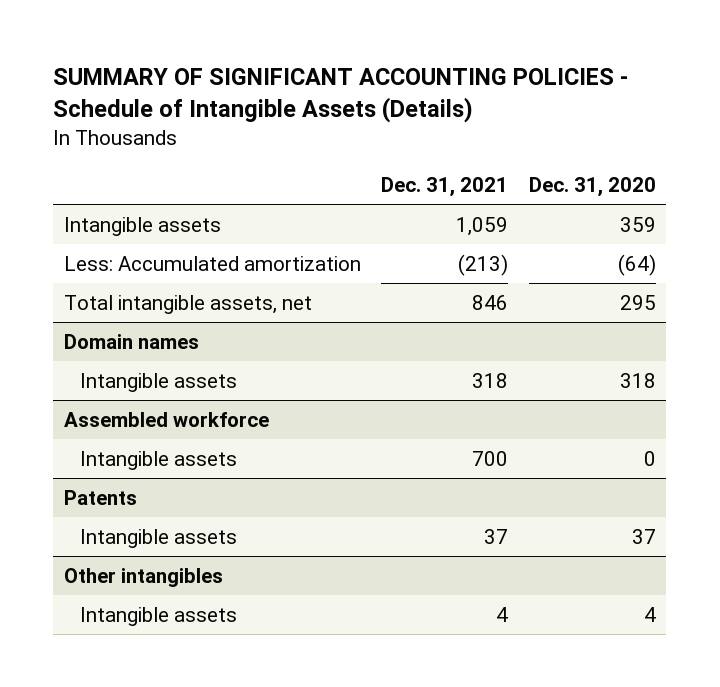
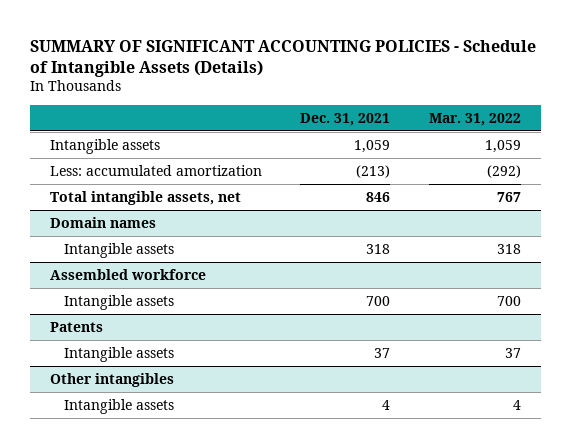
- | Dec. 31, 2021 | Dec. 31, 2020
+ | Dec. 31, 2021 | Mar. 31, 2022
- Less: Accumulated amortization | (213) | (64)
+ Less: accumulated amortization | (213) | (292)

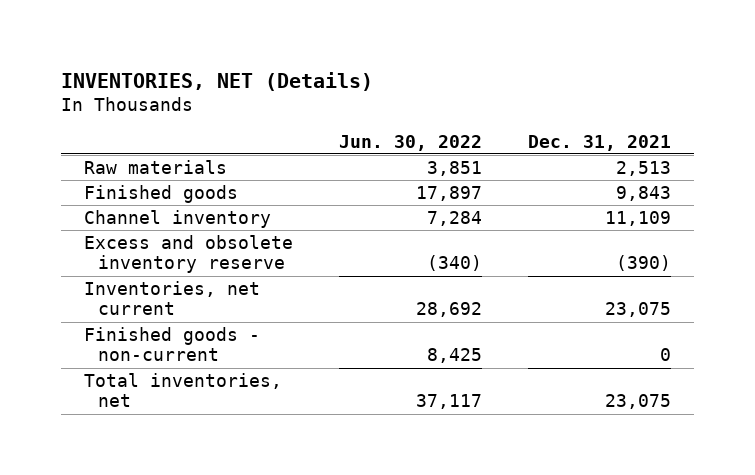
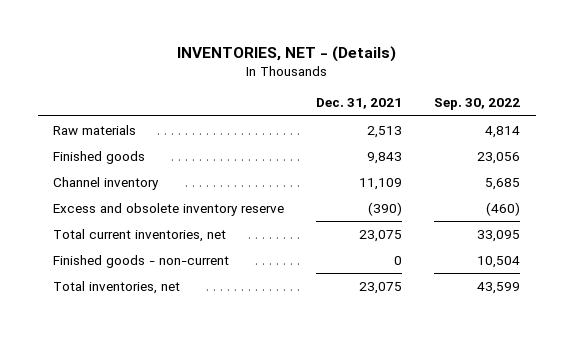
- INVENTORIES, NET (Details)
+ INVENTORIES, NET - (Details)
- | Jun. 30, 2022 | Dec. 31, 2021
+ | Dec. 31, 2021 | Sep. 30, 2022
- Inventories, net current | 28,692 | 23,075
+ Total current inventories, net | 23,075 | 33,095

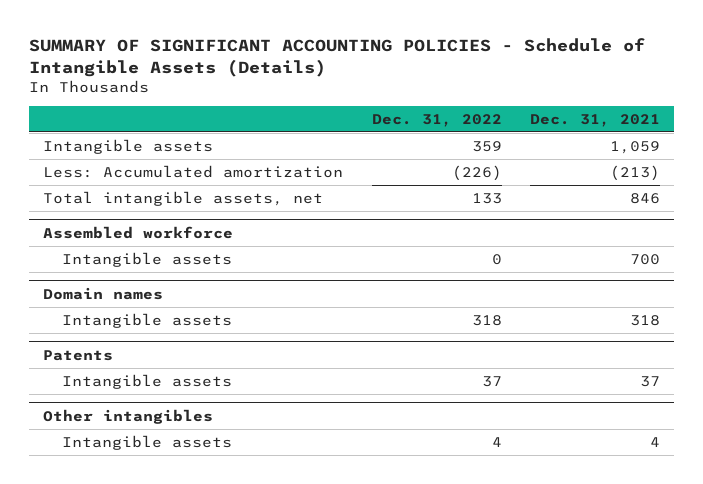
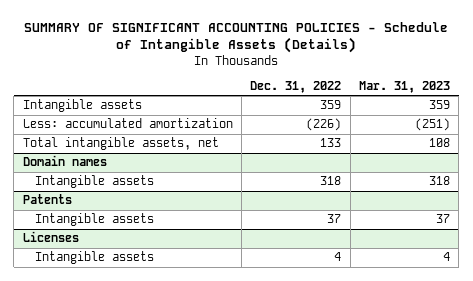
- | Dec. 31, 2022 | Dec. 31, 2021
+ | Dec. 31, 2022 | Mar. 31, 2023
- Less: Accumulated amortization | (226) | (213)
+ Less: accumulated amortization | (226) | (251)
- Assembled workforce
- Intangible assets | 0 | 700
- Other intangibles
+ Licenses

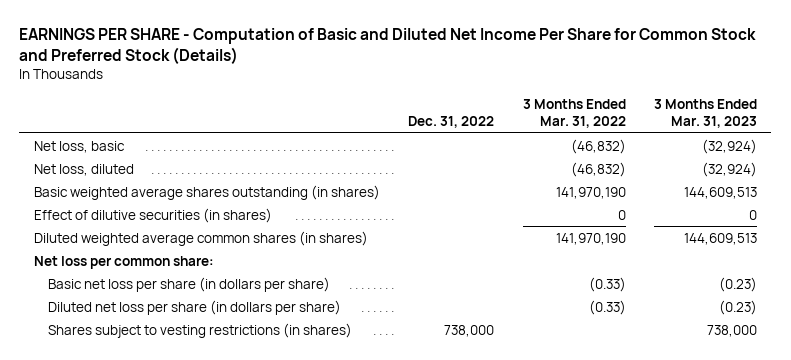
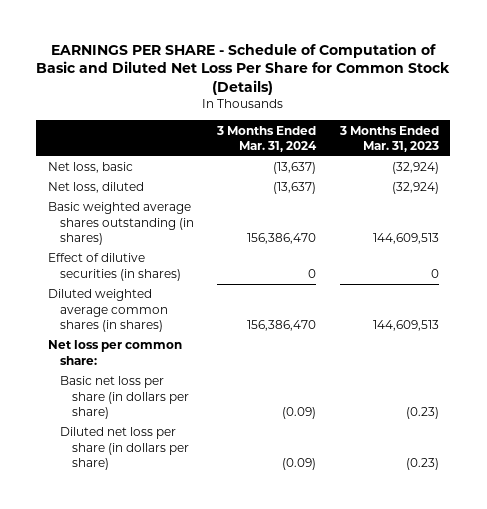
- EARNINGS PER SHARE - Computation of Basic and Diluted Net Income Per Share for Common Stock and Preferred Stock (Details)
+ EARNINGS PER SHARE - Schedule of Computation of Basic and Diluted Net Loss Per Share for Common Stock (Details)
- | Dec. 31, 2022 | 3 Months Ended Mar. 31, 2022 | 3 Months Ended Mar. 31, 2023
+ | 3 Months Ended Mar. 31, 2024 | 3 Months Ended Mar. 31, 2023
- Shares subject to vesting restrictions (in shares) | 738,000 | | 738,000

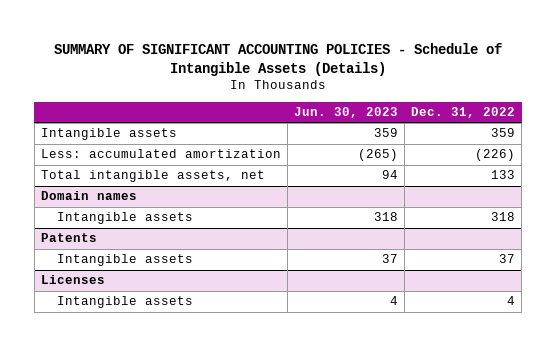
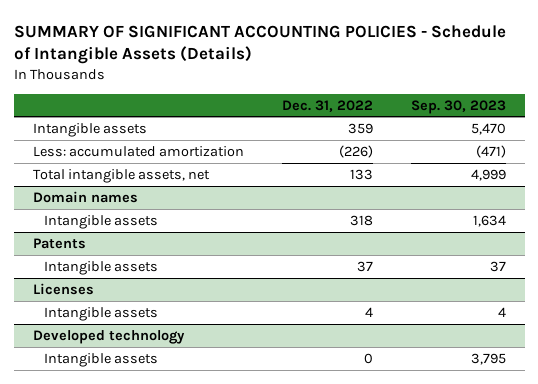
- | Jun. 30, 2023 | Dec. 31, 2022
+ | Dec. 31, 2022 | Sep. 30, 2023
+ Developed technology
+ Intangible assets | 0 | 3,795

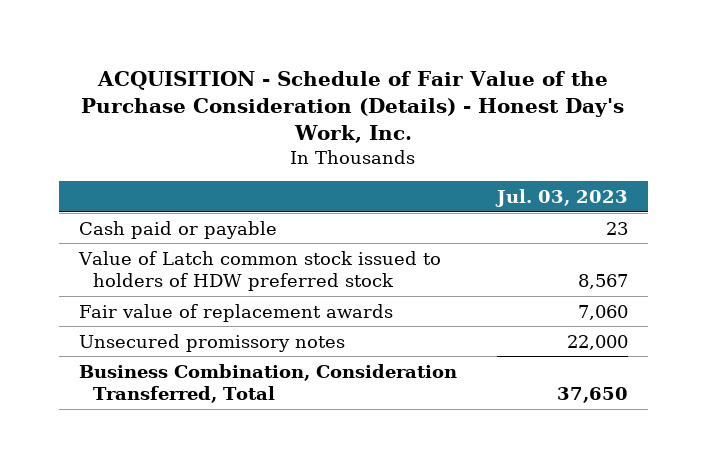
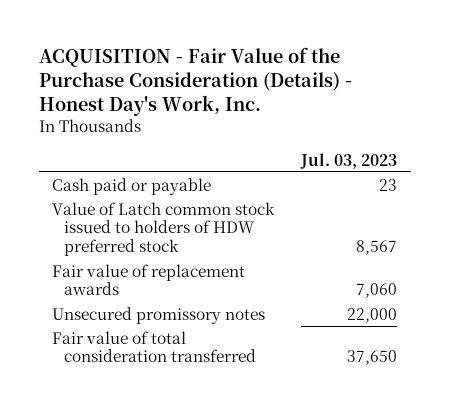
- ACQUISITION - Schedule of Fair Value of the Purchase Consideration (Details) - Honest Day's Work, Inc.
+ ACQUISITION - Fair Value of the Purchase Consideration (Details) - Honest Day's Work, Inc.
- Business Combination, Consideration Transferred, Total | 37,650
+ Fair value of total consideration transferred | 37,650

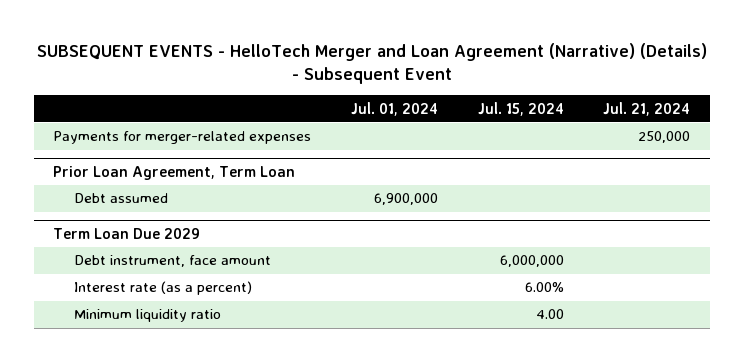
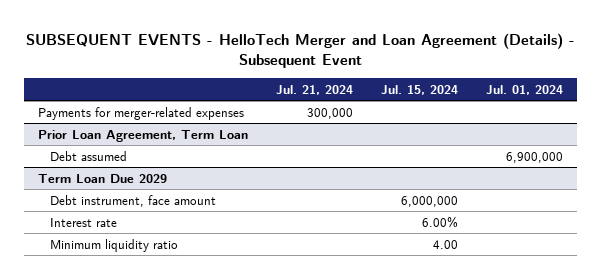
- SUBSEQUENT EVENTS - HelloTech Merger and Loan Agreement (Narrative) (Details) - Subsequent Event
+ SUBSEQUENT EVENTS - HelloTech Merger and Loan Agreement (Details) - Subsequent Event
- | Jul. 01, 2024 | Jul. 15, 2024 | Jul. 21, 2024
+ | Jul. 21, 2024 | Jul. 15, 2024 | Jul. 01, 2024
- Payments for merger-related expenses | | | 250,000
+ Payments for merger-related expenses | 300,000 | |
@ Term Loan Due 2029
- Interest rate (as a percent) | | 6.00% |
+ Interest rate | | 6.00% |

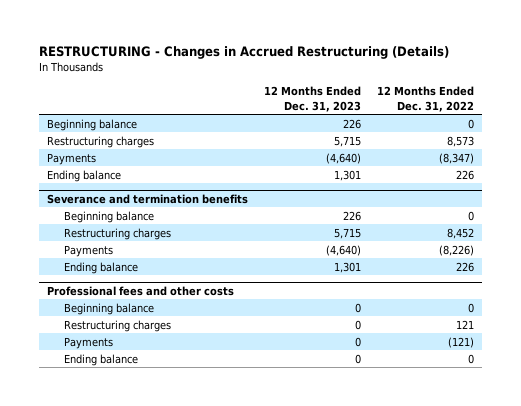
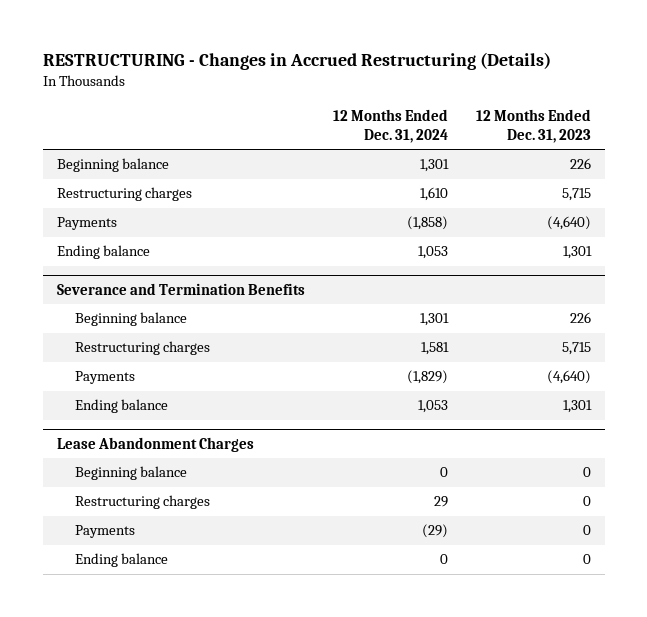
- | 12 Months Ended Dec. 31, 2023 | 12 Months Ended Dec. 31, 2022
+ | 12 Months Ended Dec. 31, 2024 | 12 Months Ended Dec. 31, 2023
- Severance and termination benefits
+ Severance and Termination Benefits
- Professional fees and other costs
+ Lease Abandonment Charges

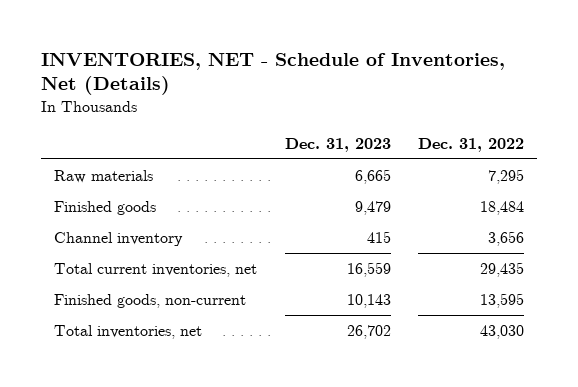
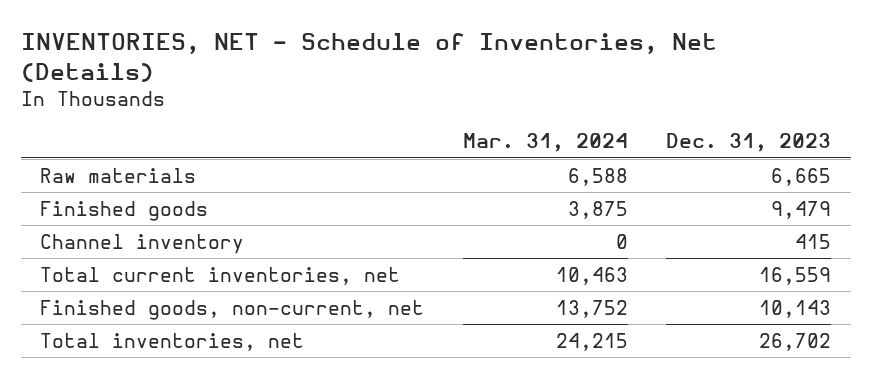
- | Dec. 31, 2023 | Dec. 31, 2022
+ | Mar. 31, 2024 | Dec. 31, 2023
- Finished goods, non-current | 10,143 | 13,595
+ Finished goods, non-current, net | 13,752 | 10,143

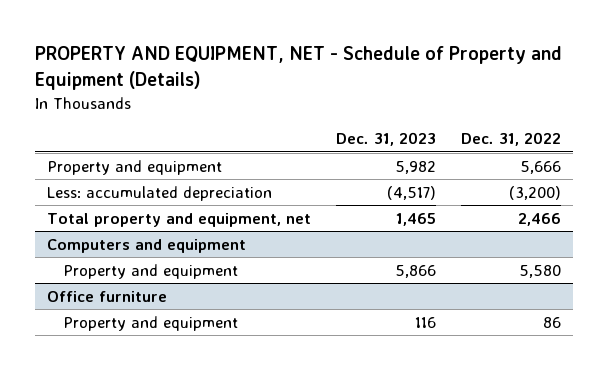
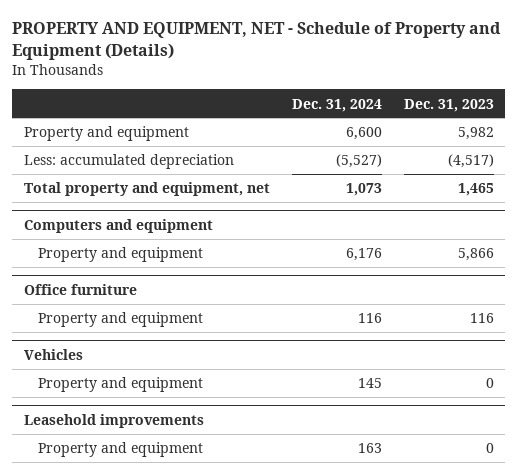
- | Dec. 31, 2023 | Dec. 31, 2022
+ | Dec. 31, 2024 | Dec. 31, 2023
+ Vehicles
+ Property and equipment | 145 | 0
+ Leasehold improvements
+ Property and equipment | 163 | 0

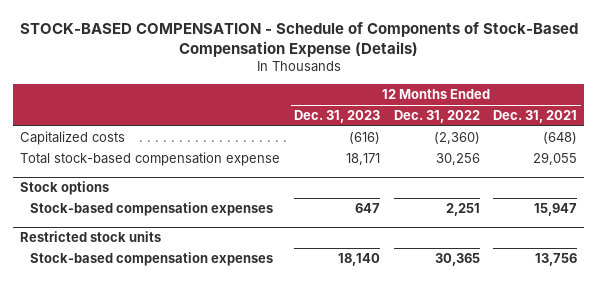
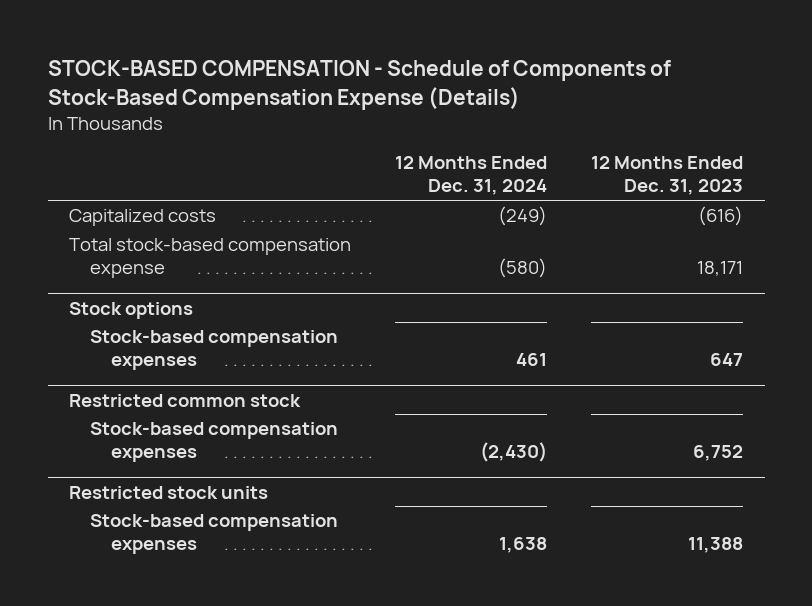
- | 12 Months Ended Dec. 31, 2023 | 12 Months Ended Dec. 31, 2022 | 12 Months Ended Dec. 31, 2021
+ | 12 Months Ended Dec. 31, 2024 | 12 Months Ended Dec. 31, 2023
+ Restricted common stock
+ Stock-based compensation expenses | (2,430) | 6,752
@ Restricted stock units
- Stock-based compensation expenses | 18,140 | 30,365 | 13,756
+ Stock-based compensation expenses | 1,638 | 11,388

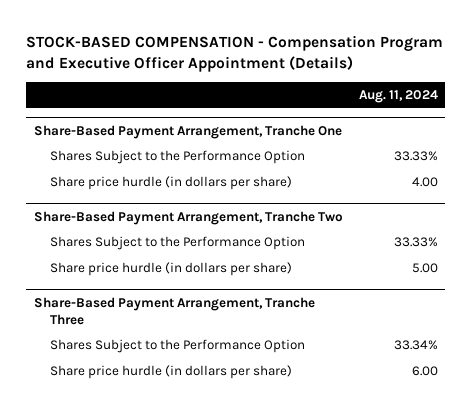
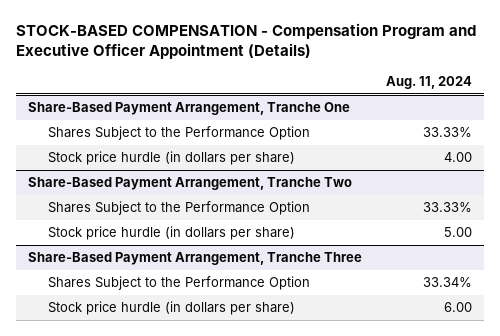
@ Share-Based Payment Arrangement, Tranche One
- Share price hurdle (in dollars per share) | 4.00
+ Stock price hurdle (in dollars per share) | 4.00
@ Share-Based Payment Arrangement, Tranche Two
- Share price hurdle (in dollars per share) | 5.00
+ Stock price hurdle (in dollars per share) | 5.00
@ Share-Based Payment Arrangement, Tranche Three
- Share price hurdle (in dollars per share) | 6.00
+ Stock price hurdle (in dollars per share) | 6.00

